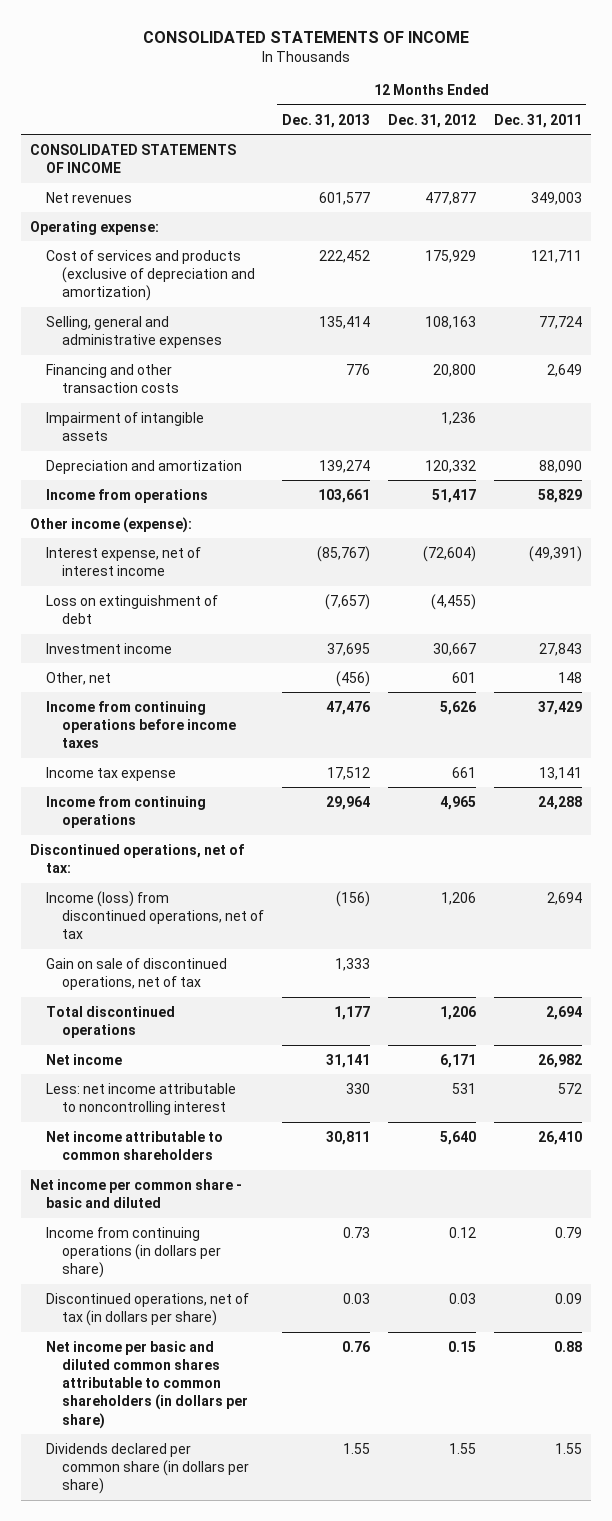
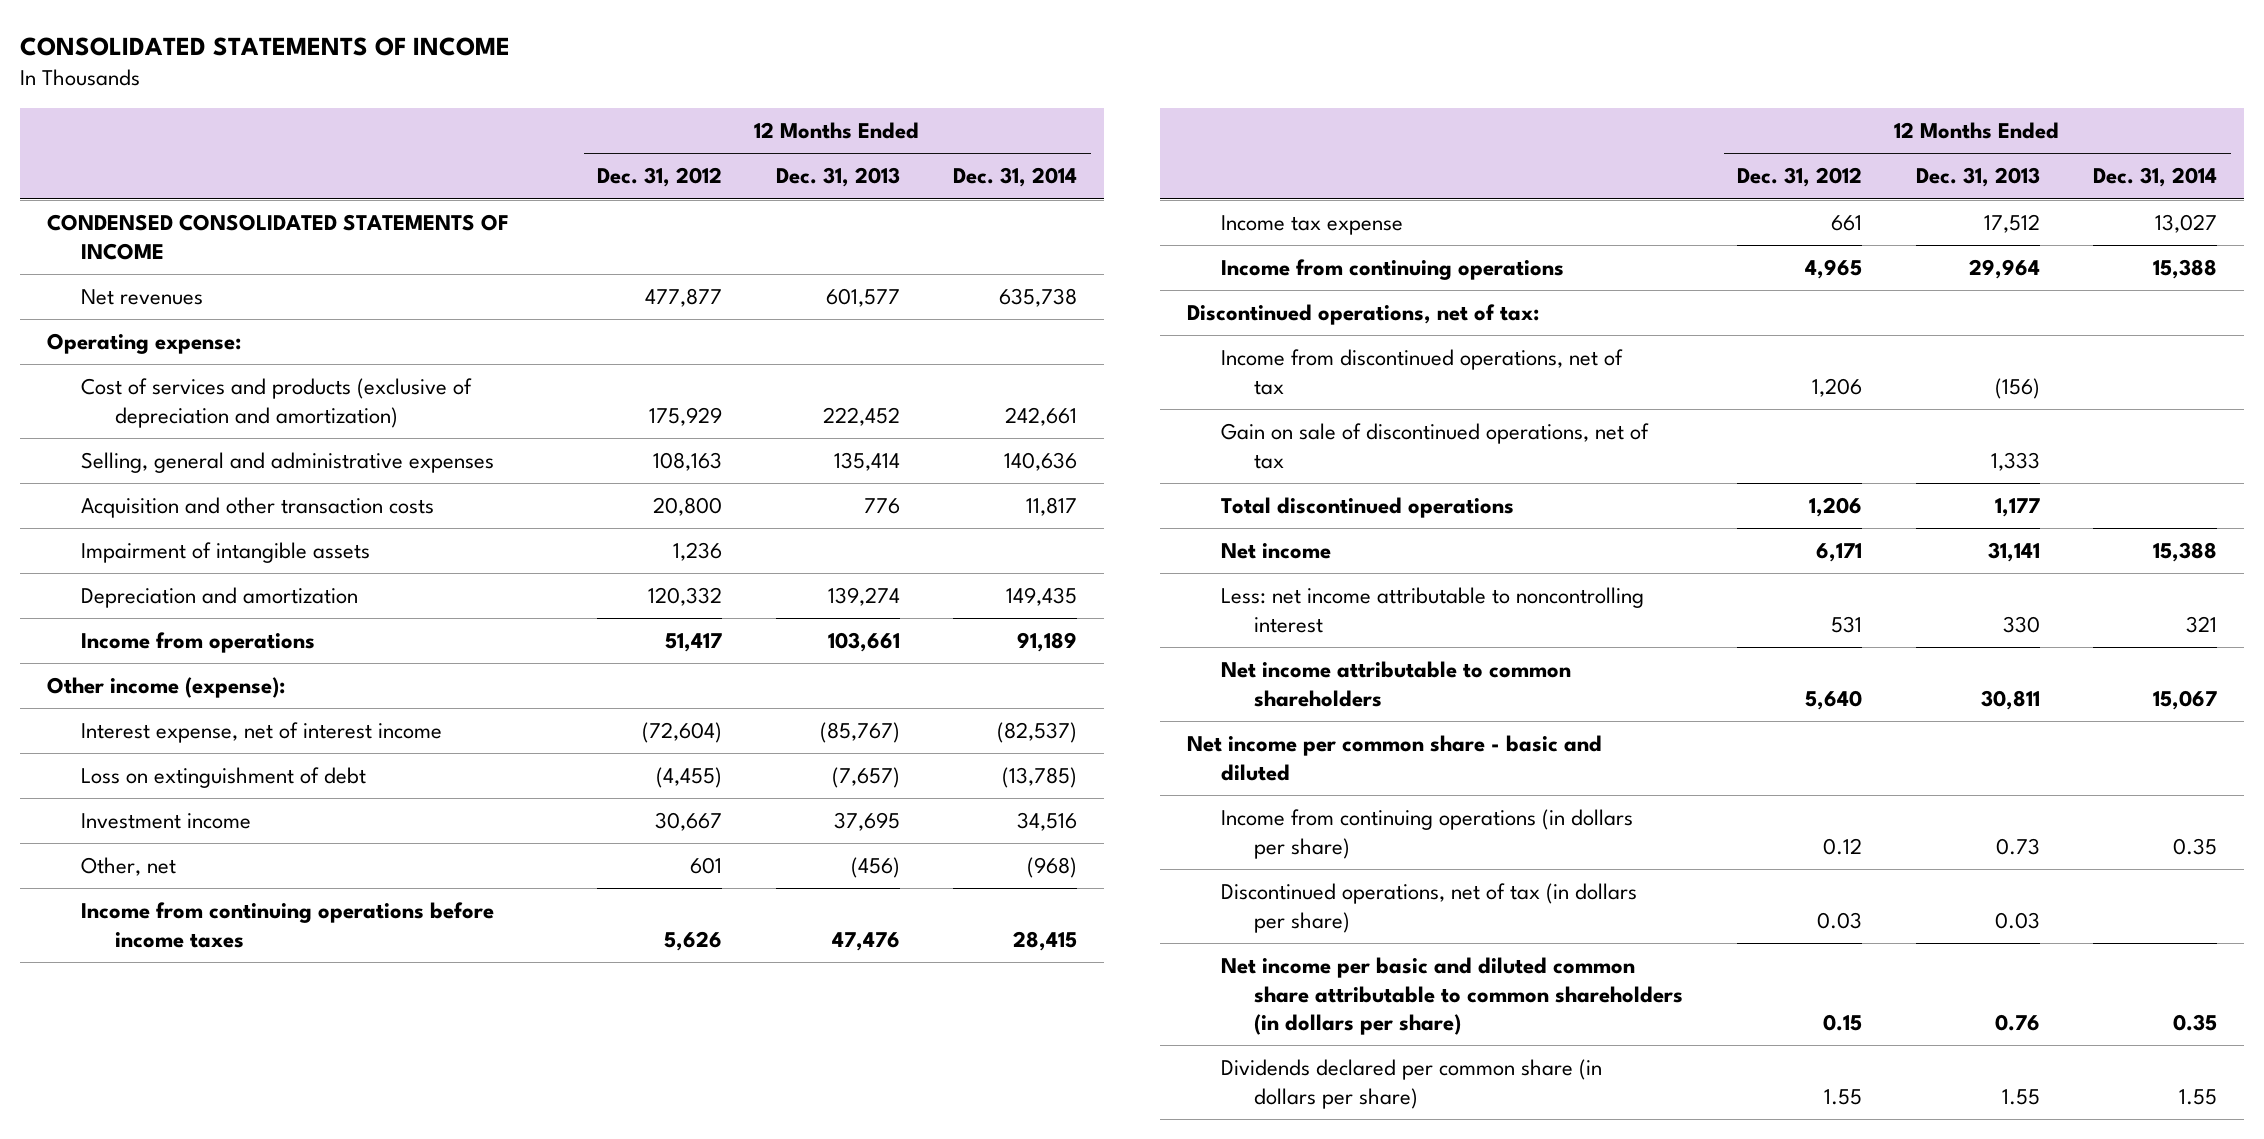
- | 12 Months Ended Dec. 31, 2013 | 12 Months Ended Dec. 31, 2012 | 12 Months Ended Dec. 31, 2011
+ | 12 Months Ended Dec. 31, 2012 | 12 Months Ended Dec. 31, 2013 | 12 Months Ended Dec. 31, 2014
- CONSOLIDATED STATEMENTS OF INCOME
+ CONDENSED CONSOLIDATED STATEMENTS OF INCOME
- Financing and other transaction costs | 776 | 20,800 | 2,649
+ Acquisition and other transaction costs | 20,800 | 776 | 11,817
- Income (loss) from discontinued operations, net of tax | (156) | 1,206 | 2,694
+ Income from discontinued operations, net of tax | 1,206 | (156) |
- Net income per basic and diluted common shares attributable to common shareholders (in dollars per share) | 0.76 | 0.15 | 0.88
+ Net income per basic and diluted common share attributable to common shareholders (in dollars per share) | 0.15 | 0.76 | 0.35

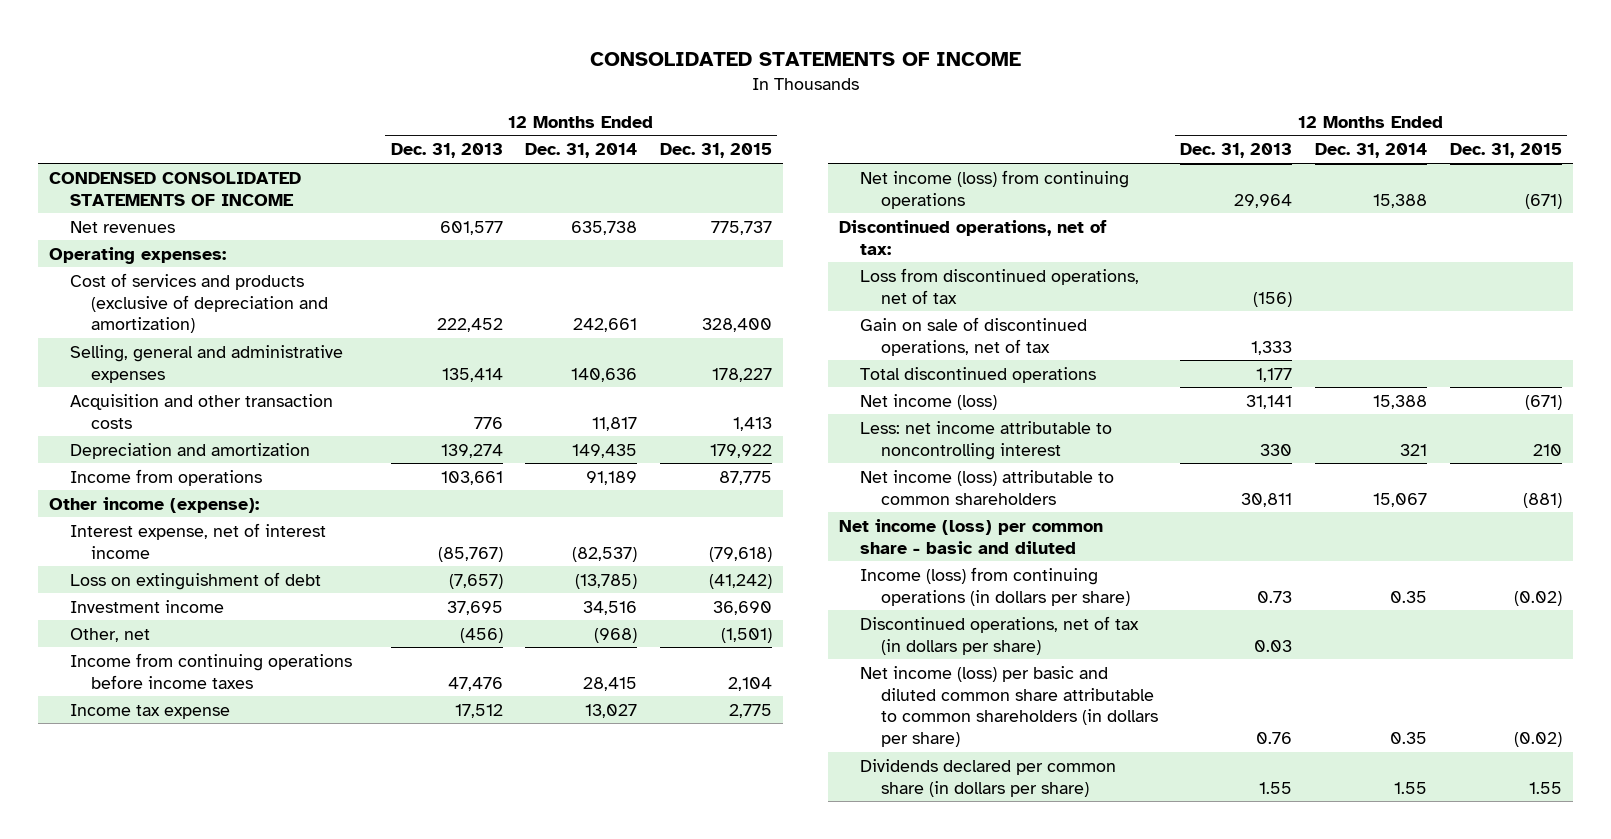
- | 12 Months Ended Dec. 31, 2012 | 12 Months Ended Dec. 31, 2013 | 12 Months Ended Dec. 31, 2014
+ | 12 Months Ended Dec. 31, 2013 | 12 Months Ended Dec. 31, 2014 | 12 Months Ended Dec. 31, 2015
- Operating expense:
+ Operating expenses:
- Impairment of intangible assets | 1,236 | |
- Income from continuing operations | 4,965 | 29,964 | 15,388
+ Net income (loss) from continuing operations | 29,964 | 15,388 | (671)
- Income from discontinued operations, net of tax | 1,206 | (156) |
+ Loss from discontinued operations, net of tax | (156) | |
- Net income | 6,171 | 31,141 | 15,388
+ Net income (loss) | 31,141 | 15,388 | (671)
- Net income attributable to common shareholders | 5,640 | 30,811 | 15,067
- Net income per common share - basic and diluted
- Income from continuing operations (in dollars per share) | 0.12 | 0.73 | 0.35
+ Net income (loss) attributable to common shareholders | 30,811 | 15,067 | (881)
+ Net income (loss) per common share - basic and diluted
+ Income (loss) from continuing operations (in dollars per share) | 0.73 | 0.35 | (0.02)
- Net income per basic and diluted common share attributable to common shareholders (in dollars per share) | 0.15 | 0.76 | 0.35
+ Net income (loss) per basic and diluted common share attributable to common shareholders (in dollars per share) | 0.76 | 0.35 | (0.02)

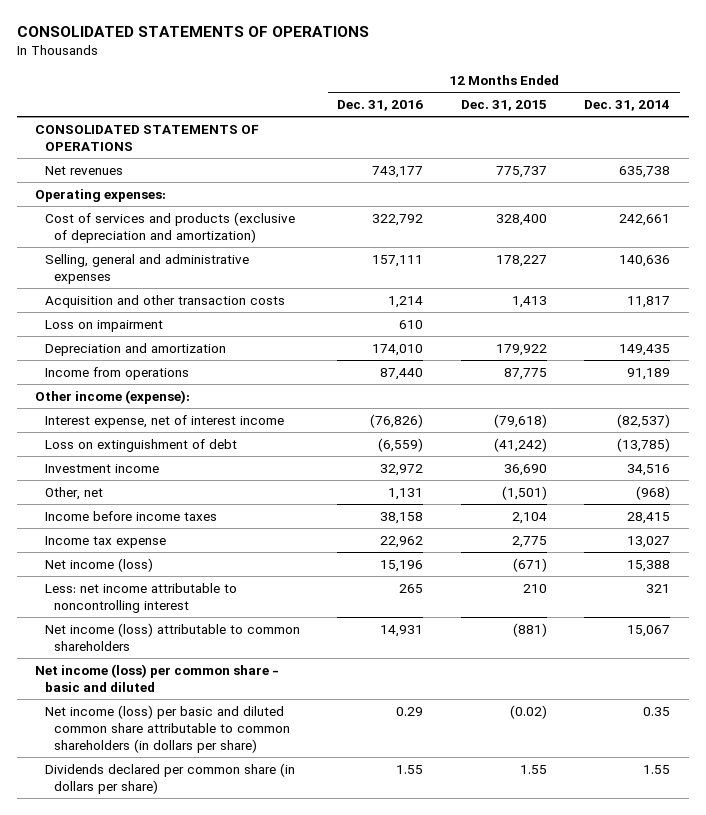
- CONSOLIDATED STATEMENTS OF INCOME
+ CONSOLIDATED STATEMENTS OF OPERATIONS
- | 12 Months Ended Dec. 31, 2013 | 12 Months Ended Dec. 31, 2014 | 12 Months Ended Dec. 31, 2015
+ | 12 Months Ended Dec. 31, 2016 | 12 Months Ended Dec. 31, 2015 | 12 Months Ended Dec. 31, 2014
- CONDENSED CONSOLIDATED STATEMENTS OF INCOME
+ CONSOLIDATED STATEMENTS OF OPERATIONS
+ Loss on impairment | 610 | |
- Income from continuing operations before income taxes | 47,476 | 28,415 | 2,104
+ Income before income taxes | 38,158 | 2,104 | 28,415
- Net income (loss) from continuing operations | 29,964 | 15,388 | (671)
- Discontinued operations, net of tax:
- Loss from discontinued operations, net of tax | (156) | |
- Gain on sale of discontinued operations, net of tax | 1,333 | |
- Total discontinued operations | 1,177 | |
- Income (loss) from continuing operations (in dollars per share) | 0.73 | 0.35 | (0.02)
- Discontinued operations, net of tax (in dollars per share) | 0.03 | |

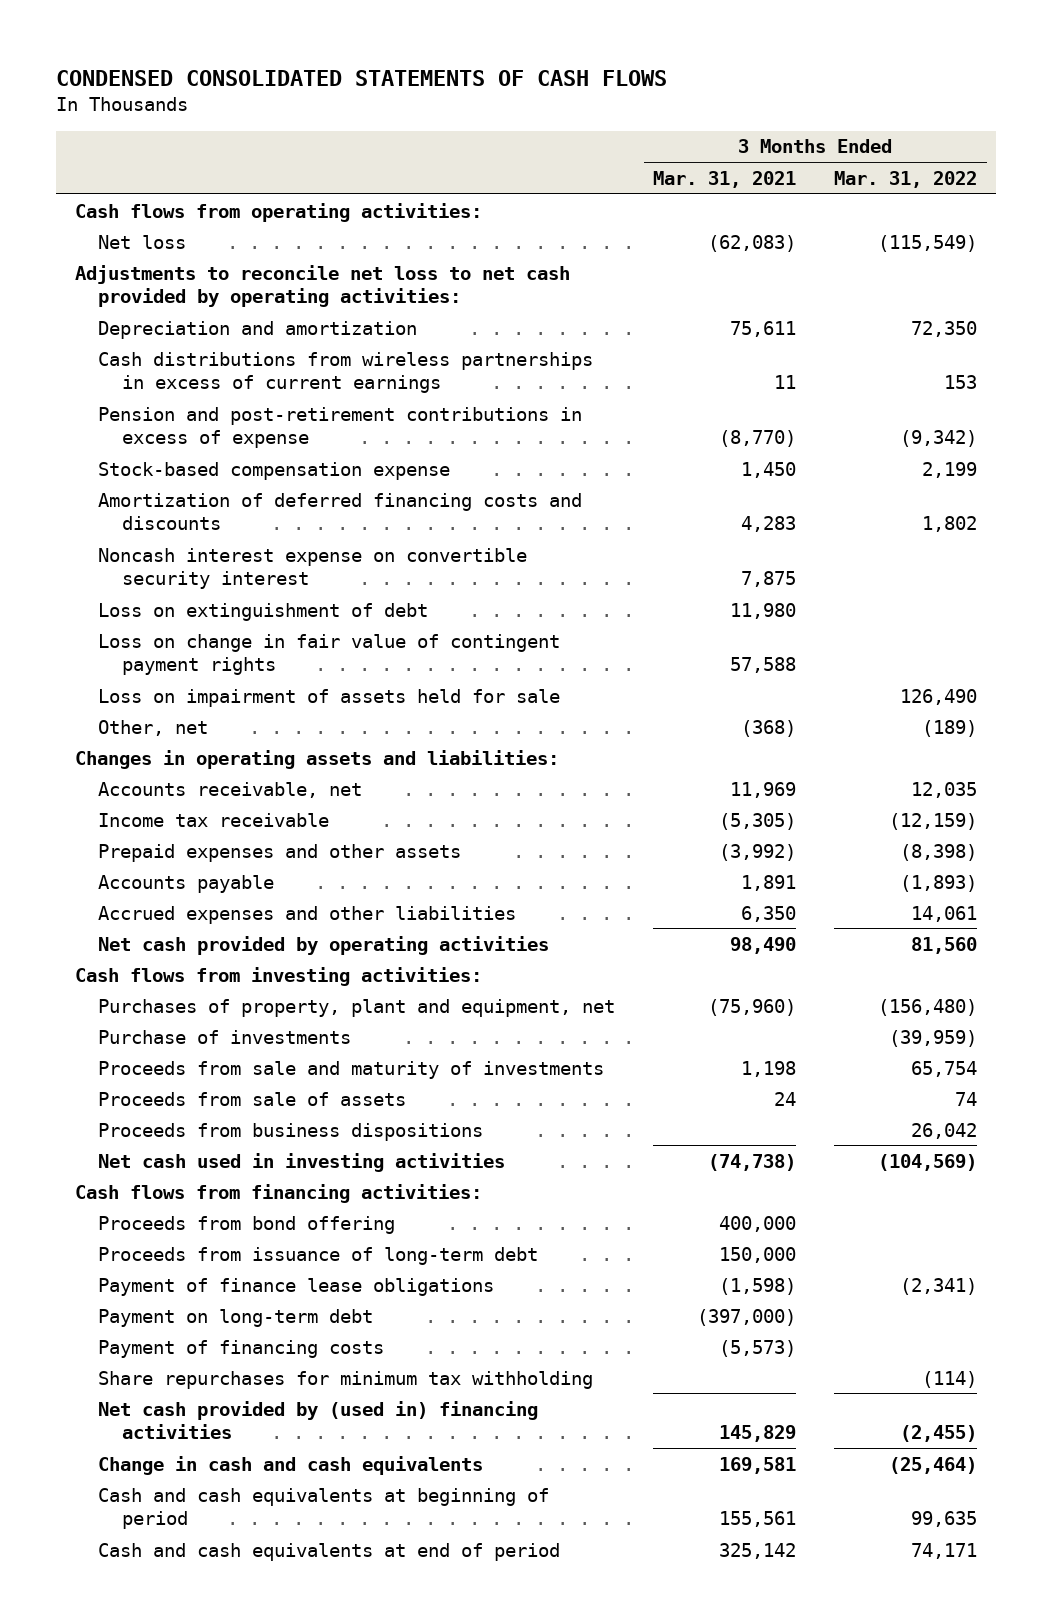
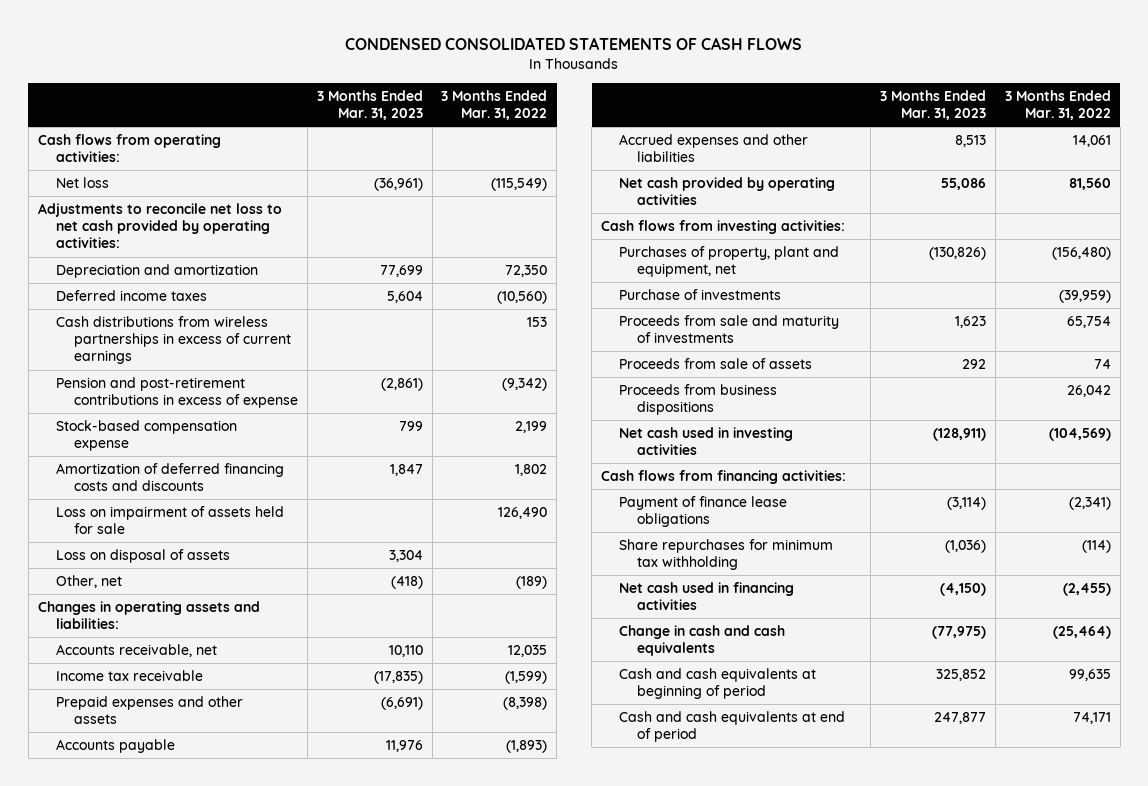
- | 3 Months Ended Mar. 31, 2021 | 3 Months Ended Mar. 31, 2022
+ | 3 Months Ended Mar. 31, 2023 | 3 Months Ended Mar. 31, 2022
+ Deferred income taxes | 5,604 | (10,560)
- Noncash interest expense on convertible security interest | 7,875 |
- Loss on extinguishment of debt | 11,980 |
- Loss on change in fair value of contingent payment rights | 57,588 |
+ Loss on disposal of assets | 3,304 |
- Income tax receivable | (5,305) | (12,159)
+ Income tax receivable | (17,835) | (1,599)
- Proceeds from bond offering | 400,000 |
- Proceeds from issuance of long-term debt | 150,000 |
- Payment on long-term debt | (397,000) |
- Payment of financing costs | (5,573) |
- Net cash provided by (used in) financing activities | 145,829 | (2,455)
+ Net cash used in financing activities | (4,150) | (2,455)

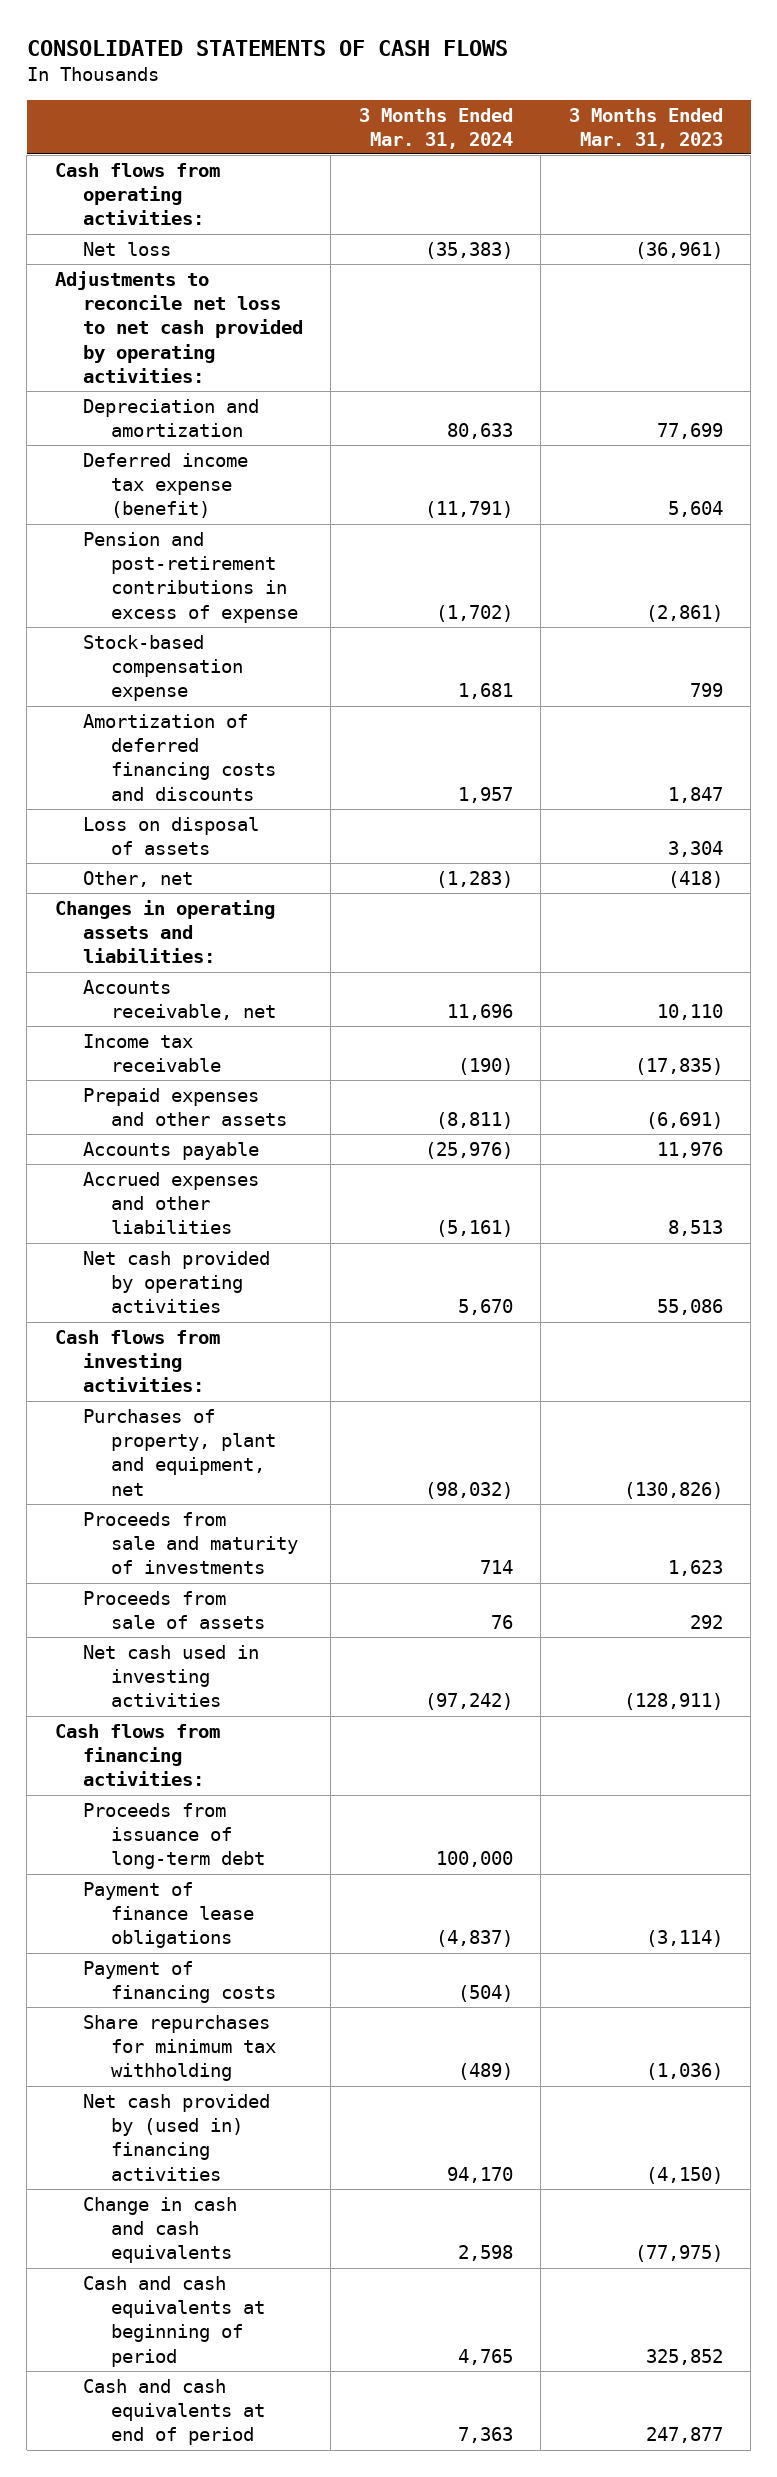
- CONDENSED CONSOLIDATED STATEMENTS OF CASH FLOWS
+ CONSOLIDATED STATEMENTS OF CASH FLOWS
- | 3 Months Ended Mar. 31, 2023 | 3 Months Ended Mar. 31, 2022
+ | 3 Months Ended Mar. 31, 2024 | 3 Months Ended Mar. 31, 2023
- Deferred income taxes | 5,604 | (10,560)
- Cash distributions from wireless partnerships in excess of current earnings | | 153
+ Deferred income tax expense (benefit) | (11,791) | 5,604
- Loss on impairment of assets held for sale | | 126,490
- Purchase of investments | | (39,959)
- Proceeds from business dispositions | | 26,042
+ Proceeds from issuance of long-term debt | 100,000 |
+ Payment of financing costs | (504) |
- Net cash used in financing activities | (4,150) | (2,455)
+ Net cash provided by (used in) financing activities | 94,170 | (4,150)

